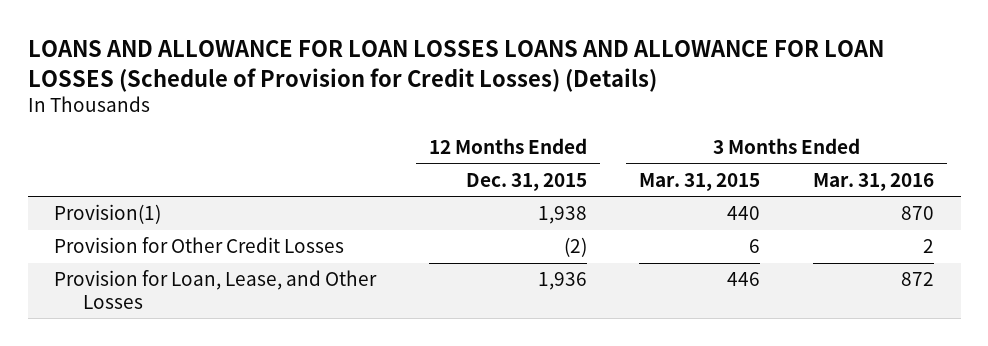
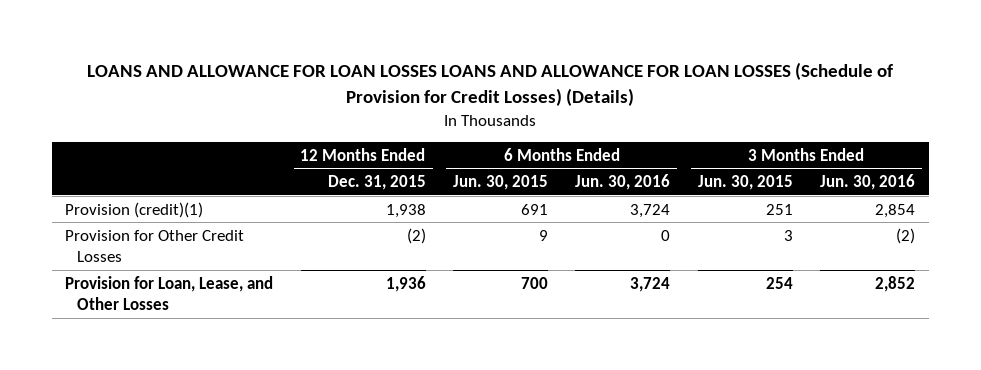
- | 12 Months Ended Dec. 31, 2015 | 3 Months Ended Mar. 31, 2015 | 3 Months Ended Mar. 31, 2016
+ | 12 Months Ended Dec. 31, 2015 | 6 Months Ended Jun. 30, 2015 | 6 Months Ended Jun. 30, 2016 | 3 Months Ended Jun. 30, 2015 | 3 Months Ended Jun. 30, 2016
- Provision(1) | 1,938 | 440 | 870
+ Provision (credit)(1) | 1,938 | 691 | 3,724 | 251 | 2,854

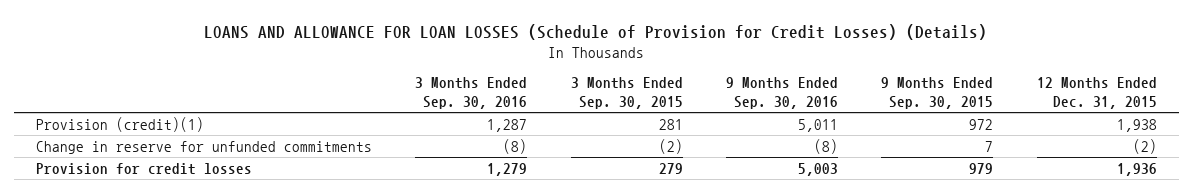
- LOANS AND ALLOWANCE FOR LOAN LOSSES LOANS AND ALLOWANCE FOR LOAN LOSSES (Schedule of Provision for Credit Losses) (Details)
+ LOANS AND ALLOWANCE FOR LOAN LOSSES (Schedule of Provision for Credit Losses) (Details)
- | 12 Months Ended Dec. 31, 2015 | 6 Months Ended Jun. 30, 2015 | 6 Months Ended Jun. 30, 2016 | 3 Months Ended Jun. 30, 2015 | 3 Months Ended Jun. 30, 2016
+ | 3 Months Ended Sep. 30, 2016 | 3 Months Ended Sep. 30, 2015 | 9 Months Ended Sep. 30, 2016 | 9 Months Ended Sep. 30, 2015 | 12 Months Ended Dec. 31, 2015
- Provision for Other Credit Losses | (2) | 9 | 0 | 3 | (2)
- Provision for Loan, Lease, and Other Losses | 1,936 | 700 | 3,724 | 254 | 2,852
+ Change in reserve for unfunded commitments | (8) | (2) | (8) | 7 | (2)
+ Provision for credit losses | 1,279 | 279 | 5,003 | 979 | 1,936

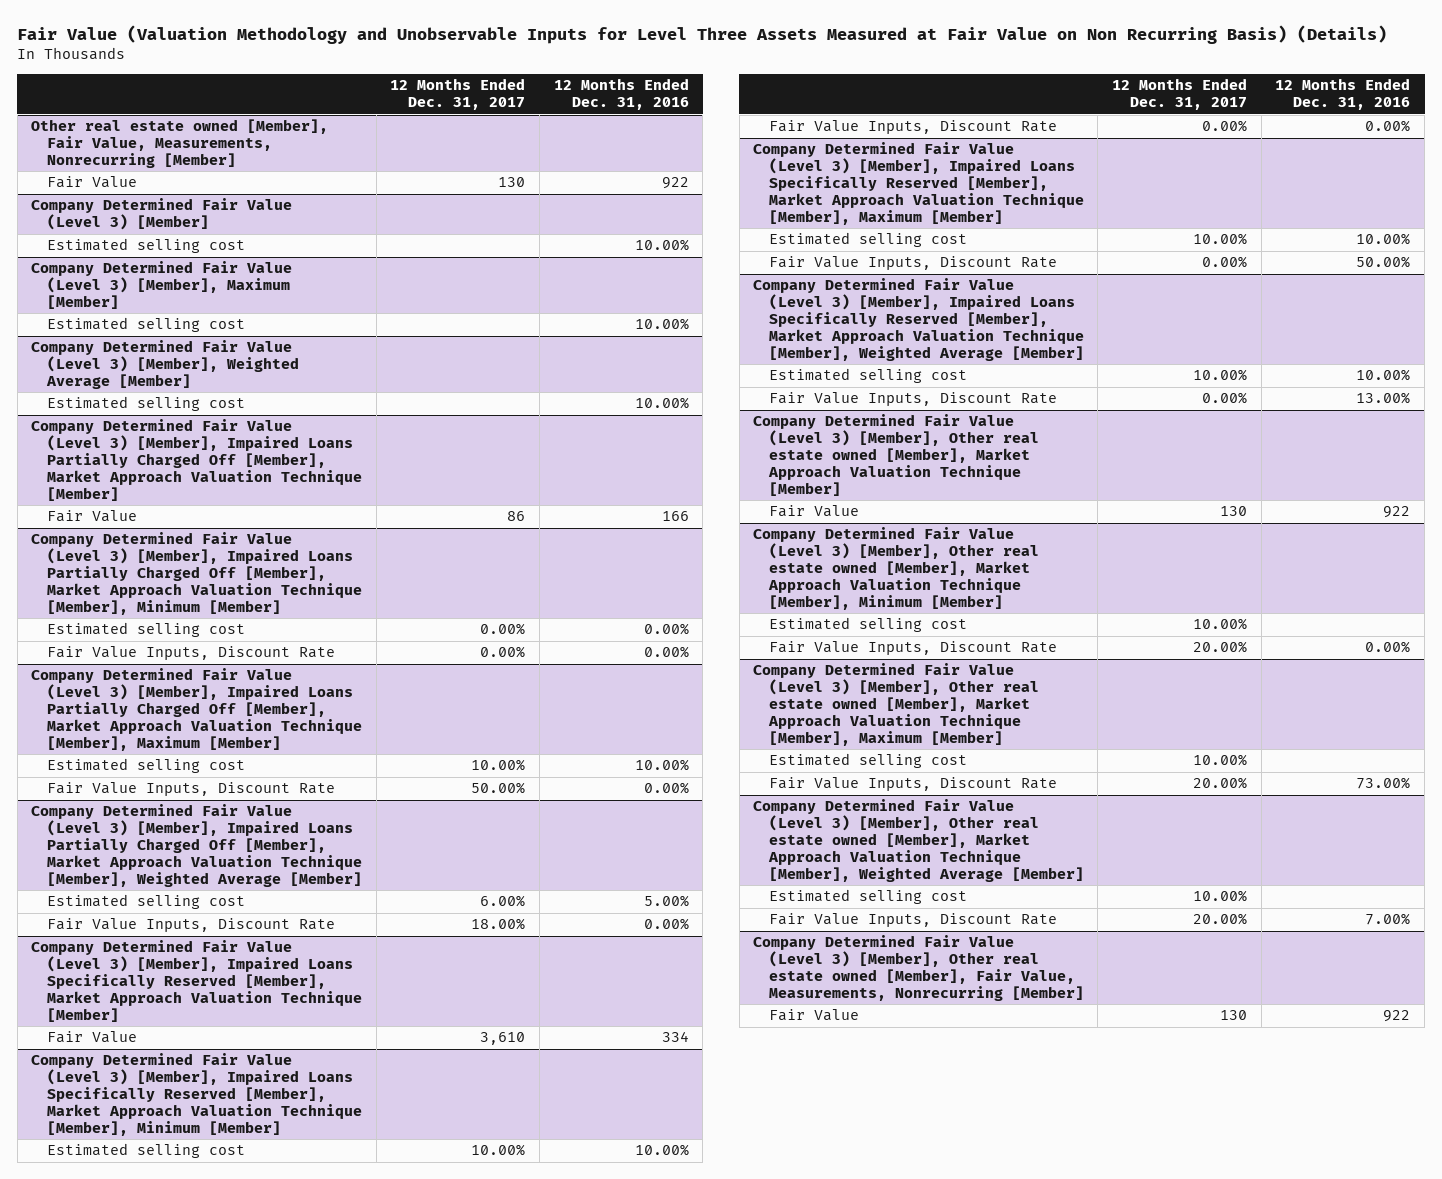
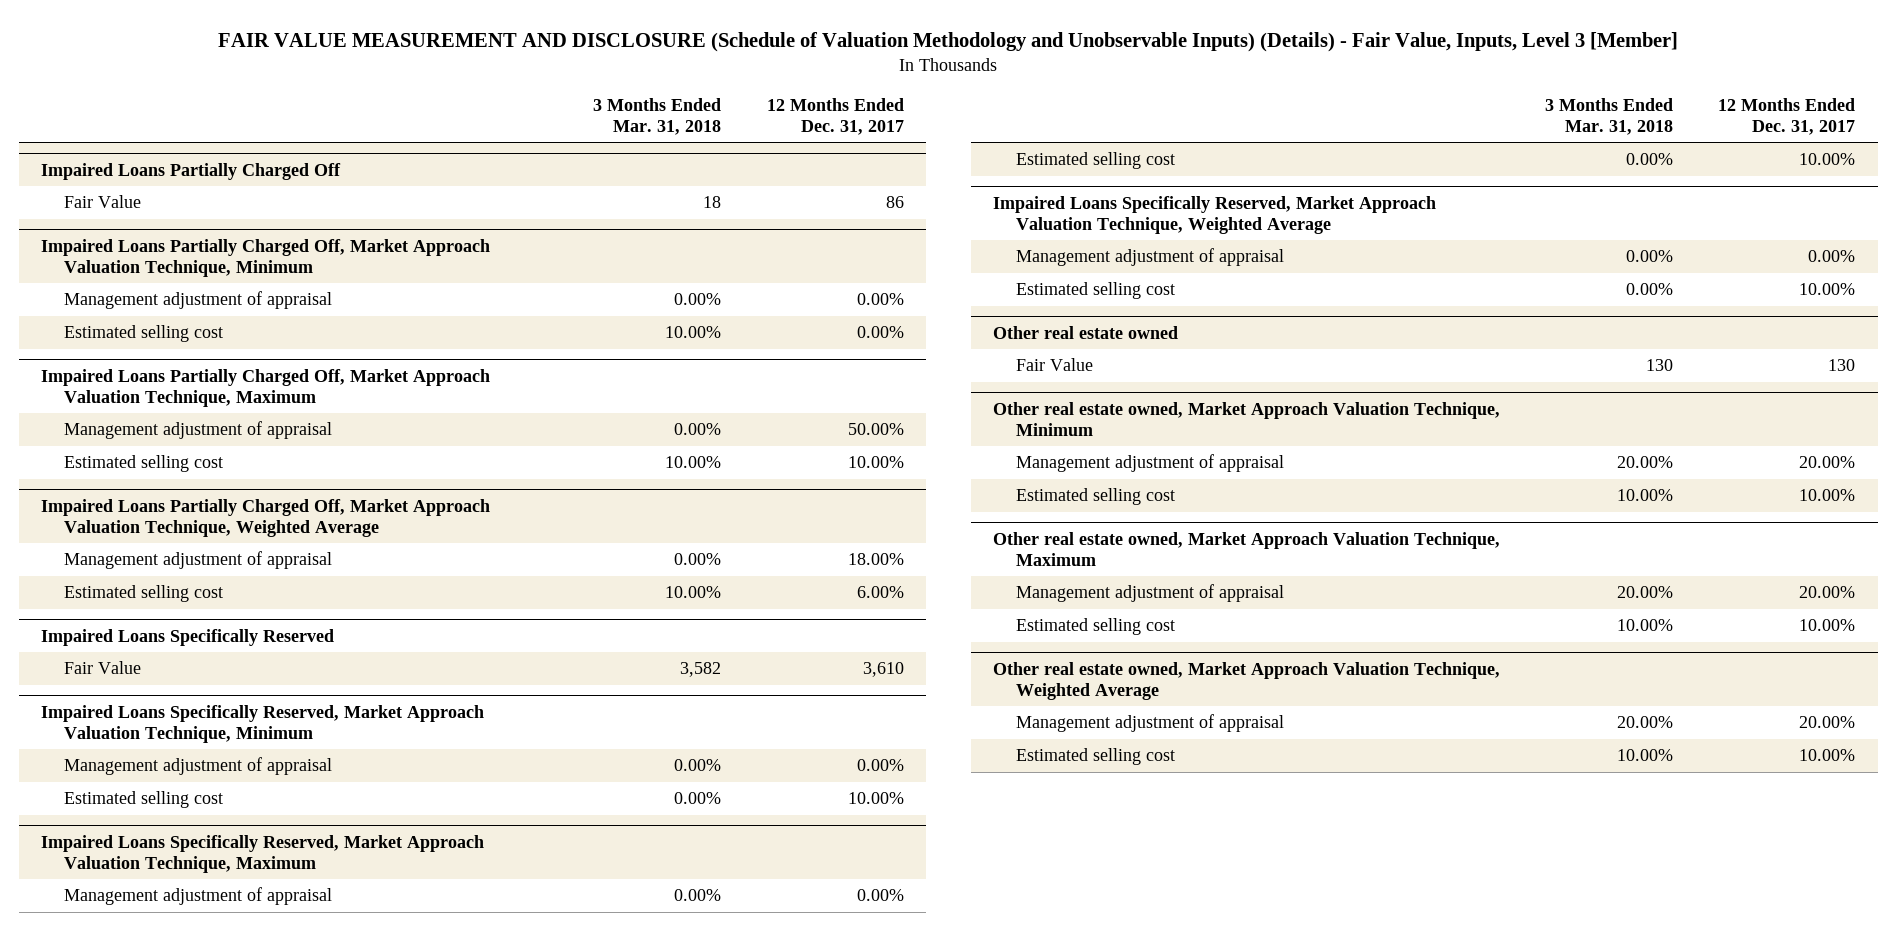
- Fair Value (Valuation Methodology and Unobservable Inputs for Level Three Assets Measured at Fair Value on Non Recurring Basis) (Details)
+ FAIR VALUE MEASUREMENT AND DISCLOSURE (Schedule of Valuation Methodology and Unobservable Inputs) (Details) - Fair Value, Inputs, Level 3 [Member]
- | 12 Months Ended Dec. 31, 2017 | 12 Months Ended Dec. 31, 2016
+ | 3 Months Ended Mar. 31, 2018 | 12 Months Ended Dec. 31, 2017
- Other real estate owned [Member], Fair Value, Measurements, Nonrecurring [Member]
- Fair Value | 130 | 922
- Company Determined Fair Value (Level 3) [Member]
- Estimated selling cost | | 10.00%
- Company Determined Fair Value (Level 3) [Member], Maximum [Member]
- Estimated selling cost | | 10.00%
- Company Determined Fair Value (Level 3) [Member], Weighted Average [Member]
- Estimated selling cost | | 10.00%
- Company Determined Fair Value (Level 3) [Member], Impaired Loans Partially Charged Off [Member], Market Approach Valuation Technique [Member]
+ Impaired Loans Partially Charged Off
- Company Determined Fair Value (Level 3) [Member], Impaired Loans Partially Charged Off [Member], Market Approach Valuation Technique [Member], Minimum [Member]
+ Impaired Loans Partially Charged Off, Market Approach Valuation Technique, Minimum
+ Management adjustment of appraisal | 0.00% | 0.00%
- Fair Value Inputs, Discount Rate | 0.00% | 0.00%
- Company Determined Fair Value (Level 3) [Member], Impaired Loans Partially Charged Off [Member], Market Approach Valuation Technique [Member], Maximum [Member]
+ Impaired Loans Partially Charged Off, Market Approach Valuation Technique, Maximum
+ Management adjustment of appraisal | 0.00% | 50.00%
- Fair Value Inputs, Discount Rate | 50.00% | 0.00%
- Company Determined Fair Value (Level 3) [Member], Impaired Loans Partially Charged Off [Member], Market Approach Valuation Technique [Member], Weighted Average [Member]
+ Impaired Loans Partially Charged Off, Market Approach Valuation Technique, Weighted Average
+ Management adjustment of appraisal | 0.00% | 18.00%
- Fair Value Inputs, Discount Rate | 18.00% | 0.00%
- Company Determined Fair Value (Level 3) [Member], Impaired Loans Specifically Reserved [Member], Market Approach Valuation Technique [Member]
+ Impaired Loans Specifically Reserved
- Company Determined Fair Value (Level 3) [Member], Impaired Loans Specifically Reserved [Member], Market Approach Valuation Technique [Member], Minimum [Member]
+ Impaired Loans Specifically Reserved, Market Approach Valuation Technique, Minimum
+ Management adjustment of appraisal | 0.00% | 0.00%
- Fair Value Inputs, Discount Rate | 0.00% | 0.00%
- Company Determined Fair Value (Level 3) [Member], Impaired Loans Specifically Reserved [Member], Market Approach Valuation Technique [Member], Maximum [Member]
+ Impaired Loans Specifically Reserved, Market Approach Valuation Technique, Maximum
+ Management adjustment of appraisal | 0.00% | 0.00%
- Fair Value Inputs, Discount Rate | 0.00% | 50.00%
- Company Determined Fair Value (Level 3) [Member], Impaired Loans Specifically Reserved [Member], Market Approach Valuation Technique [Member], Weighted Average [Member]
+ Impaired Loans Specifically Reserved, Market Approach Valuation Technique, Weighted Average
+ Management adjustment of appraisal | 0.00% | 0.00%
- Fair Value Inputs, Discount Rate | 0.00% | 13.00%
- Company Determined Fair Value (Level 3) [Member], Other real estate owned [Member], Market Approach Valuation Technique [Member]
+ Other real estate owned
- Company Determined Fair Value (Level 3) [Member], Other real estate owned [Member], Market Approach Valuation Technique [Member], Minimum [Member]
+ Other real estate owned, Market Approach Valuation Technique, Minimum
+ Management adjustment of appraisal | 20.00% | 20.00%
- Fair Value Inputs, Discount Rate | 20.00% | 0.00%
- Company Determined Fair Value (Level 3) [Member], Other real estate owned [Member], Market Approach Valuation Technique [Member], Maximum [Member]
+ Other real estate owned, Market Approach Valuation Technique, Maximum
+ Management adjustment of appraisal | 20.00% | 20.00%
- Fair Value Inputs, Discount Rate | 20.00% | 73.00%
- Company Determined Fair Value (Level 3) [Member], Other real estate owned [Member], Market Approach Valuation Technique [Member], Weighted Average [Member]
+ Other real estate owned, Market Approach Valuation Technique, Weighted Average
+ Management adjustment of appraisal | 20.00% | 20.00%
- Fair Value Inputs, Discount Rate | 20.00% | 7.00%
- Company Determined Fair Value (Level 3) [Member], Other real estate owned [Member], Fair Value, Measurements, Nonrecurring [Member]
- Fair Value | 130 | 922

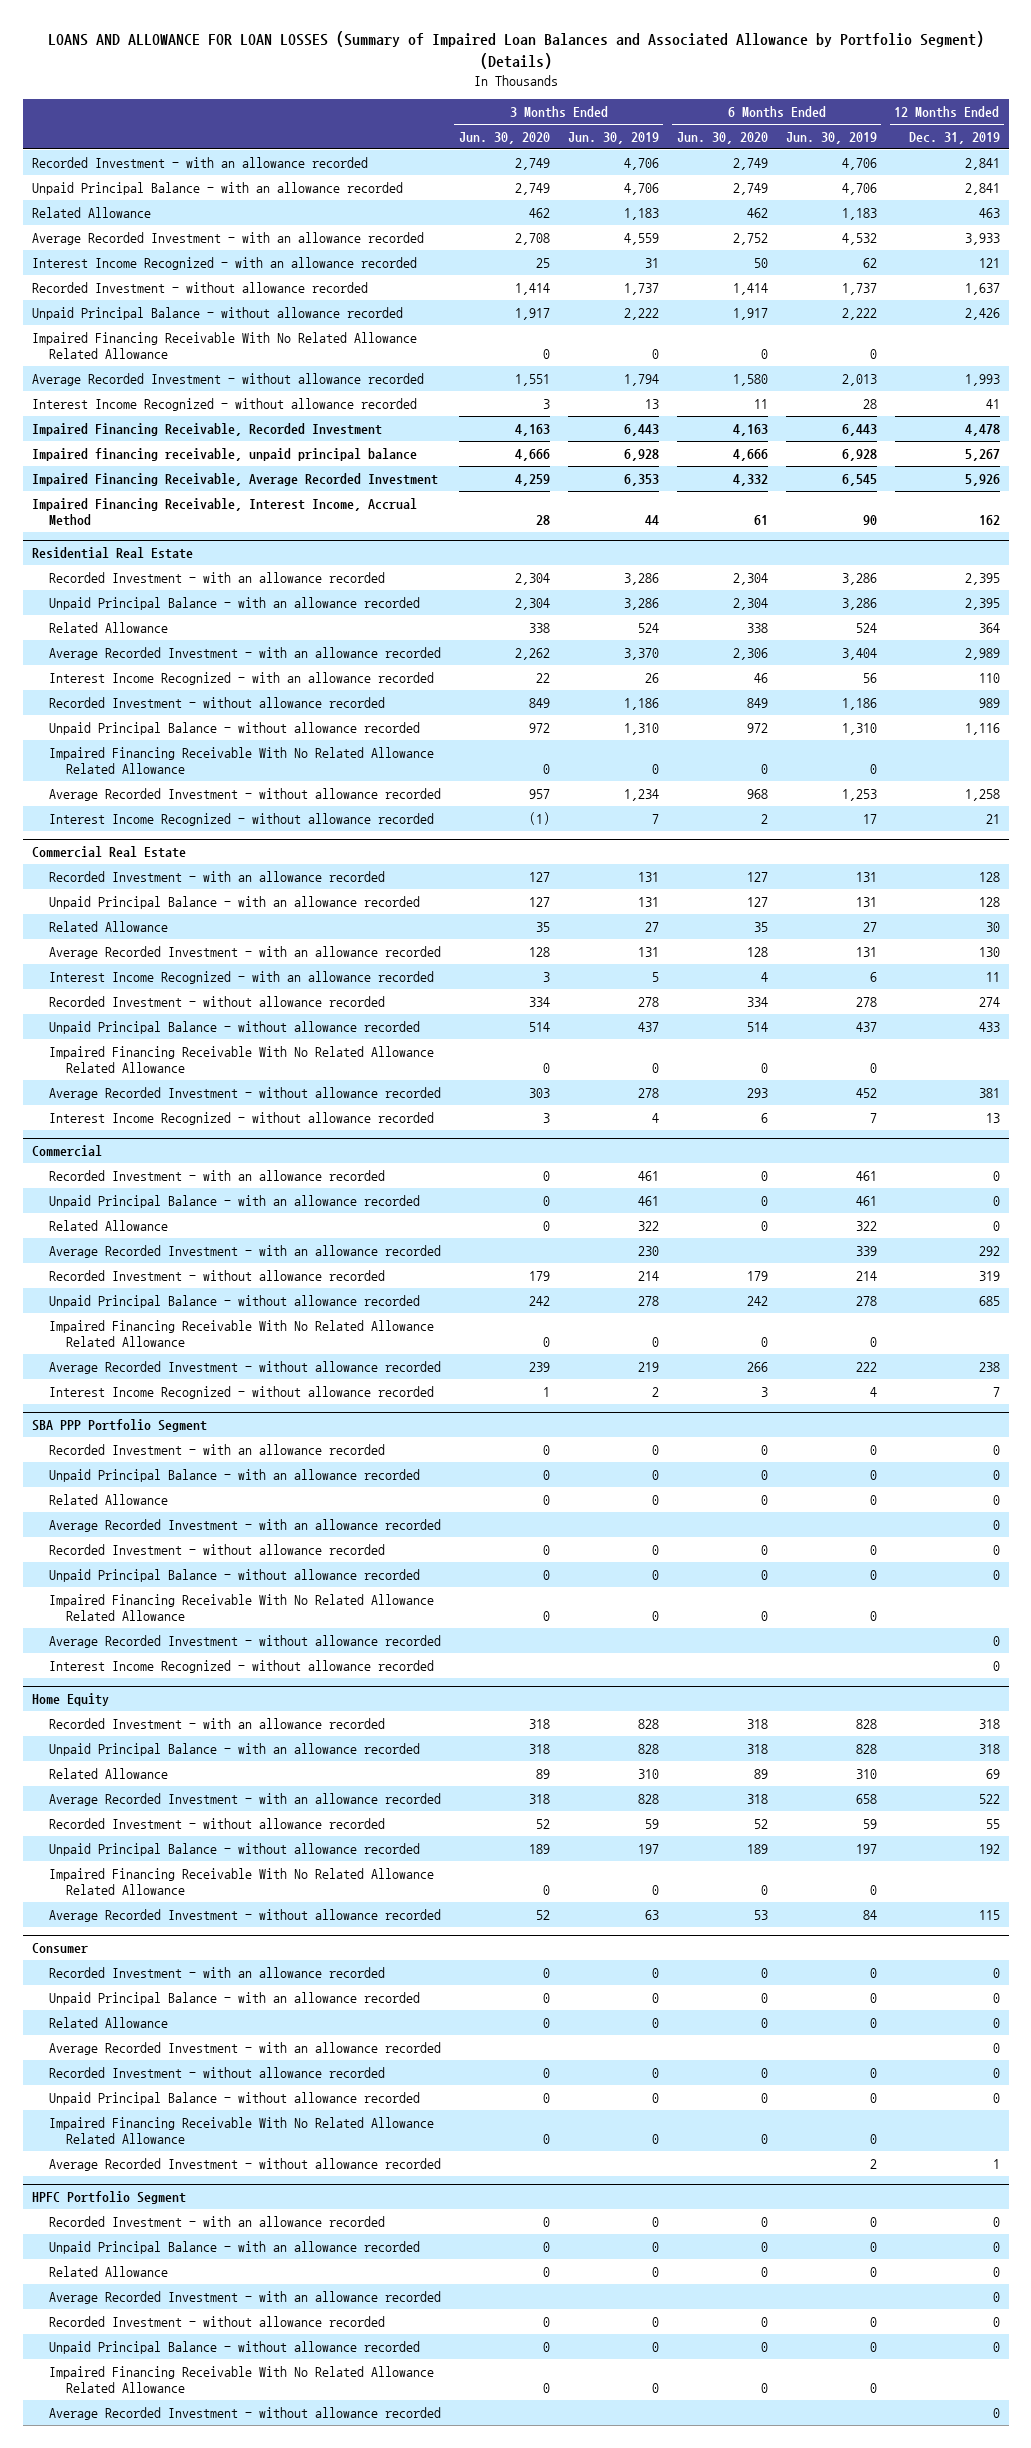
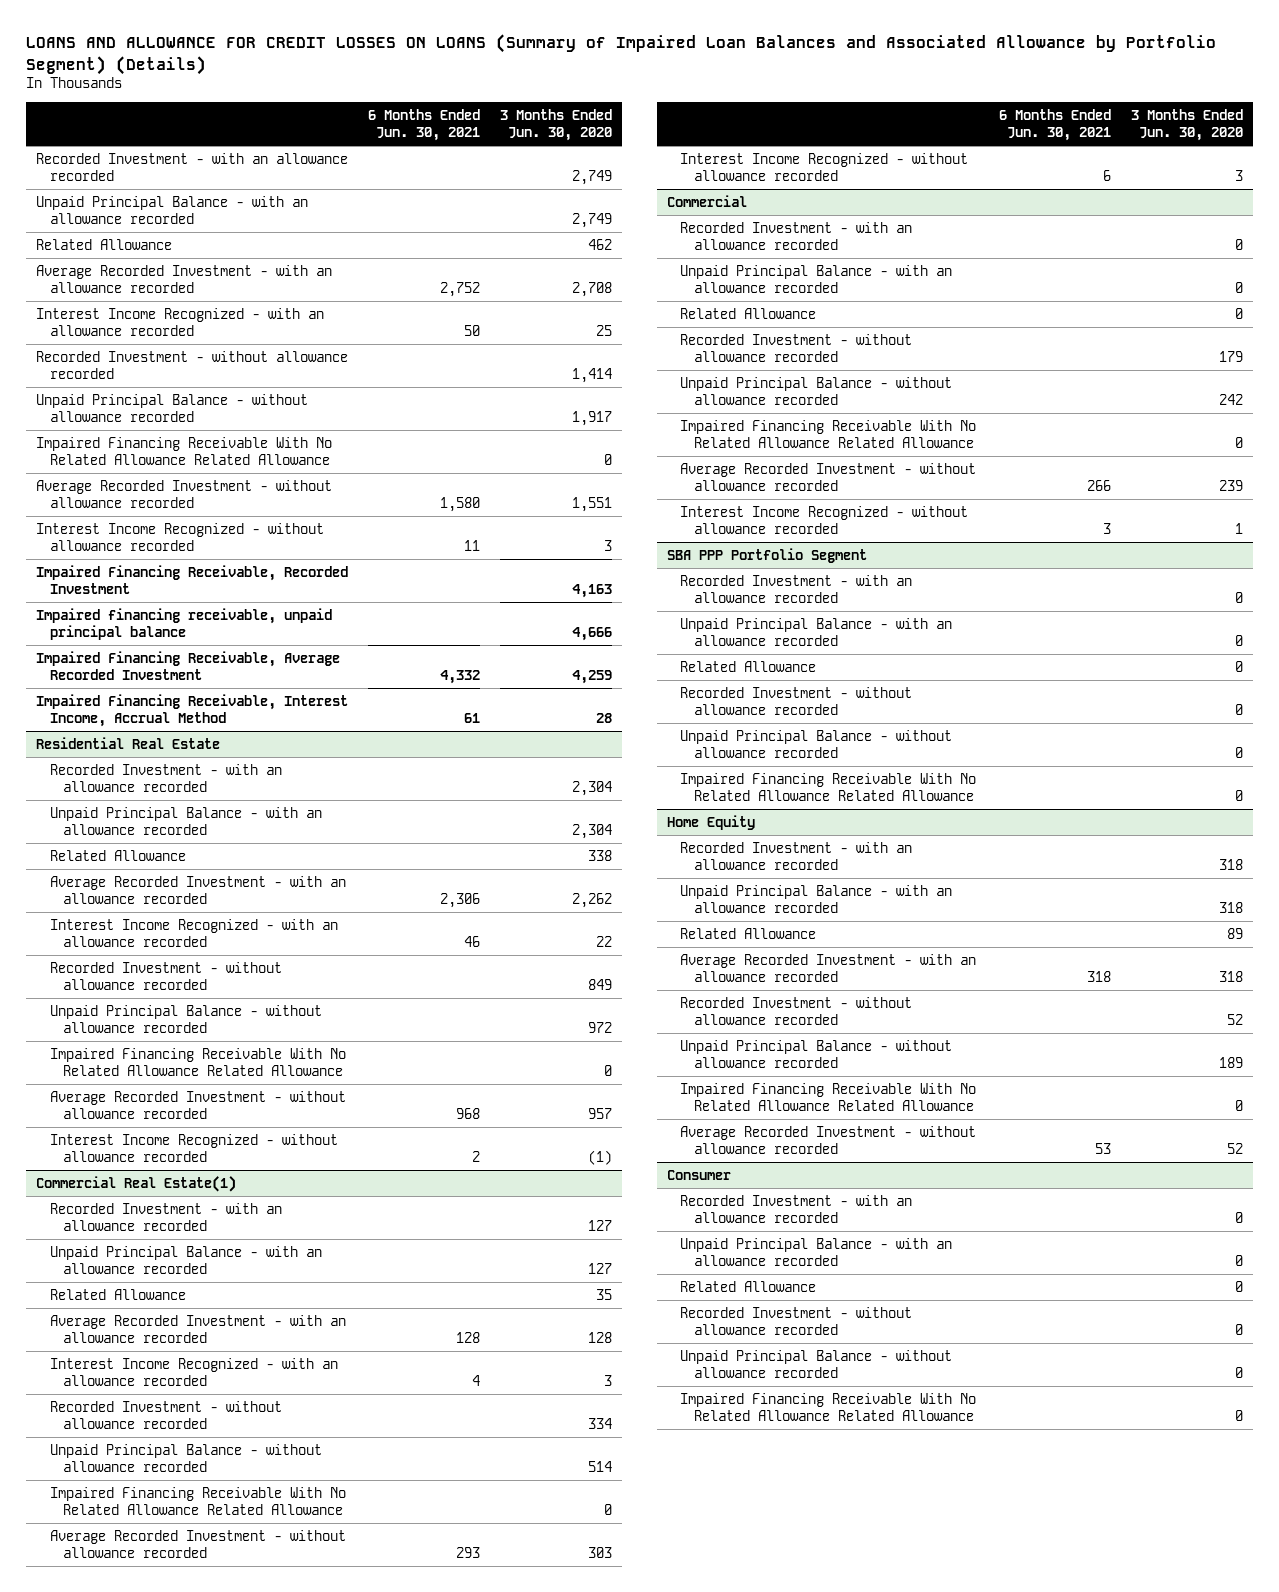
- LOANS AND ALLOWANCE FOR LOAN LOSSES (Summary of Impaired Loan Balances and Associated Allowance by Portfolio Segment) (Details)
+ LOANS AND ALLOWANCE FOR CREDIT LOSSES ON LOANS (Summary of Impaired Loan Balances and Associated Allowance by Portfolio Segment) (Details)
- | 3 Months Ended Jun. 30, 2020 | 3 Months Ended Jun. 30, 2019 | 6 Months Ended Jun. 30, 2020 | 6 Months Ended Jun. 30, 2019 | 12 Months Ended Dec. 31, 2019
+ | 6 Months Ended Jun. 30, 2021 | 3 Months Ended Jun. 30, 2020
- Commercial Real Estate
+ Commercial Real Estate(1)
@ Commercial
- Average Recorded Investment - with an allowance recorded | | 230 | | 339 | 292
@ SBA PPP Portfolio Segment
- Average Recorded Investment - with an allowance recorded | | | | | 0
- Average Recorded Investment - without allowance recorded | | | | | 0
- Interest Income Recognized - without allowance recorded | | | | | 0
@ Consumer
- Average Recorded Investment - with an allowance recorded | | | | | 0
- Average Recorded Investment - without allowance recorded | | | | 2 | 1
- HPFC Portfolio Segment
- Recorded Investment - with an allowance recorded | 0 | 0 | 0 | 0 | 0
- Unpaid Principal Balance - with an allowance recorded | 0 | 0 | 0 | 0 | 0
- Related Allowance | 0 | 0 | 0 | 0 | 0
- Average Recorded Investment - with an allowance recorded | | | | | 0
- Recorded Investment - without allowance recorded | 0 | 0 | 0 | 0 | 0
- Unpaid Principal Balance - without allowance recorded | 0 | 0 | 0 | 0 | 0
- Impaired Financing Receivable With No Related Allowance Related Allowance | 0 | 0 | 0 | 0 |
- Average Recorded Investment - without allowance recorded | | | | | 0

